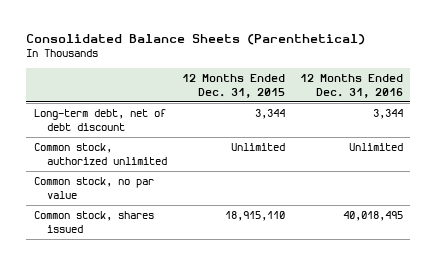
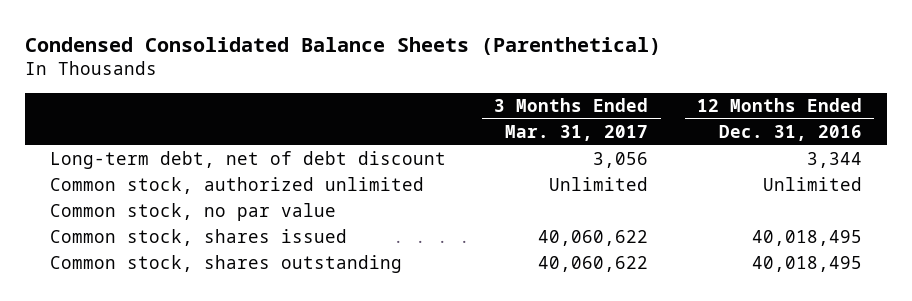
- Consolidated Balance Sheets (Parenthetical)
+ Condensed Consolidated Balance Sheets (Parenthetical)
- | 12 Months Ended Dec. 31, 2015 | 12 Months Ended Dec. 31, 2016
+ | 3 Months Ended Mar. 31, 2017 | 12 Months Ended Dec. 31, 2016
+ Common stock, shares outstanding | 40,060,622 | 40,018,495

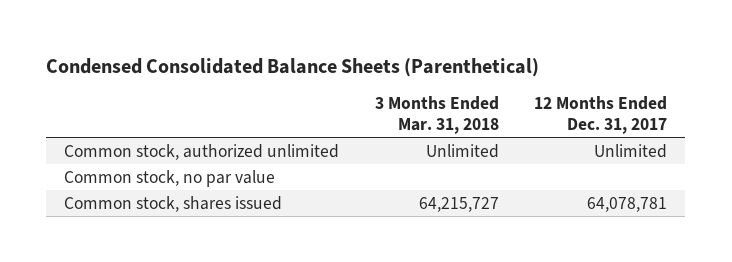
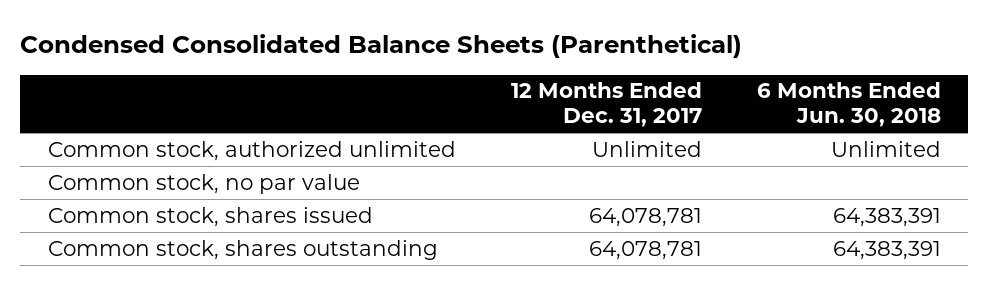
- | 3 Months Ended Mar. 31, 2018 | 12 Months Ended Dec. 31, 2017
+ | 12 Months Ended Dec. 31, 2017 | 6 Months Ended Jun. 30, 2018
+ Common stock, shares outstanding | 64,078,781 | 64,383,391

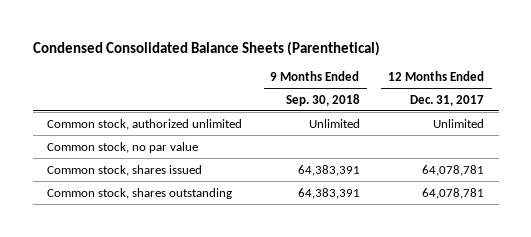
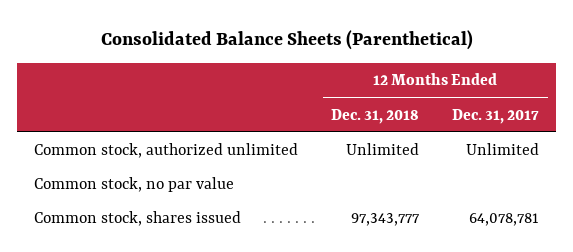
- Condensed Consolidated Balance Sheets (Parenthetical)
+ Consolidated Balance Sheets (Parenthetical)
- | 9 Months Ended Sep. 30, 2018 | 12 Months Ended Dec. 31, 2017
+ | 12 Months Ended Dec. 31, 2018 | 12 Months Ended Dec. 31, 2017
- Common stock, shares outstanding | 64,383,391 | 64,078,781

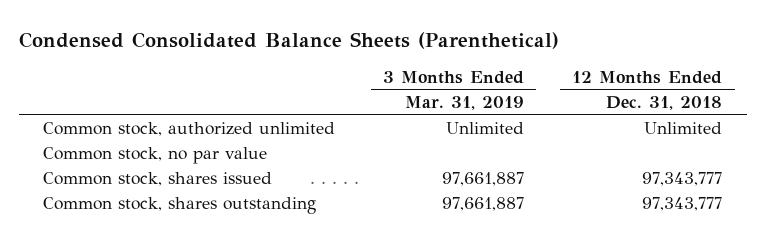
- Consolidated Balance Sheets (Parenthetical)
+ Condensed Consolidated Balance Sheets (Parenthetical)
- | 12 Months Ended Dec. 31, 2018 | 12 Months Ended Dec. 31, 2017
+ | 3 Months Ended Mar. 31, 2019 | 12 Months Ended Dec. 31, 2018
+ Common stock, shares outstanding | 97,661,887 | 97,343,777

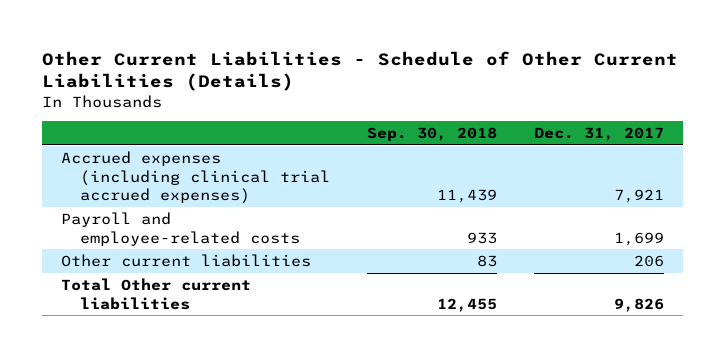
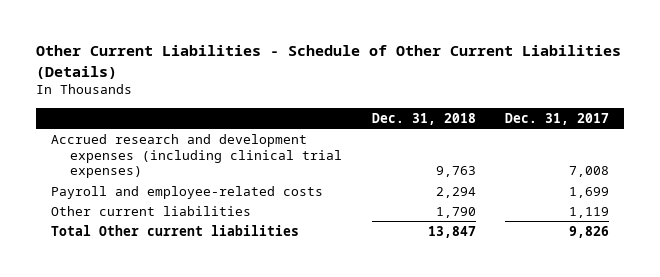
- | Sep. 30, 2018 | Dec. 31, 2017
+ | Dec. 31, 2018 | Dec. 31, 2017
- Accrued expenses (including clinical trial accrued expenses) | 11,439 | 7,921
+ Accrued research and development expenses (including clinical trial expenses) | 9,763 | 7,008
- Other current liabilities | 83 | 206
+ Other current liabilities | 1,790 | 1,119

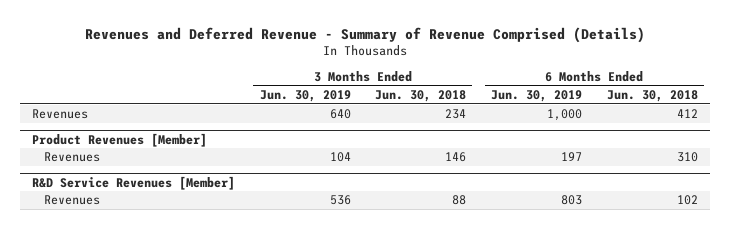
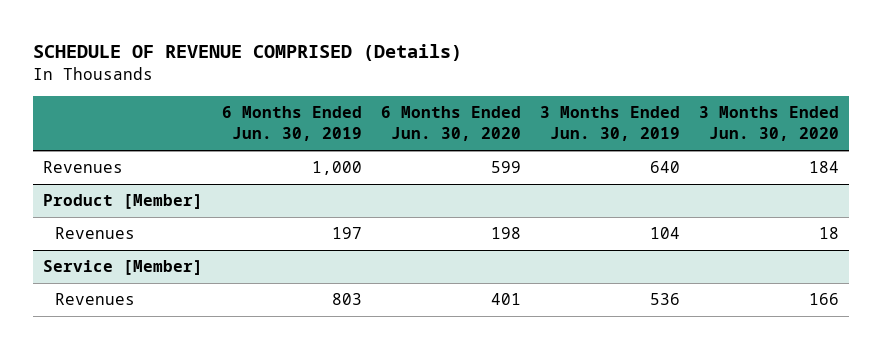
- Revenues and Deferred Revenue - Summary of Revenue Comprised (Details)
+ SCHEDULE OF REVENUE COMPRISED (Details)
- | 3 Months Ended Jun. 30, 2019 | 3 Months Ended Jun. 30, 2018 | 6 Months Ended Jun. 30, 2019 | 6 Months Ended Jun. 30, 2018
+ | 6 Months Ended Jun. 30, 2019 | 6 Months Ended Jun. 30, 2020 | 3 Months Ended Jun. 30, 2019 | 3 Months Ended Jun. 30, 2020
- Product Revenues [Member]
+ Product [Member]
- R&D Service Revenues [Member]
+ Service [Member]

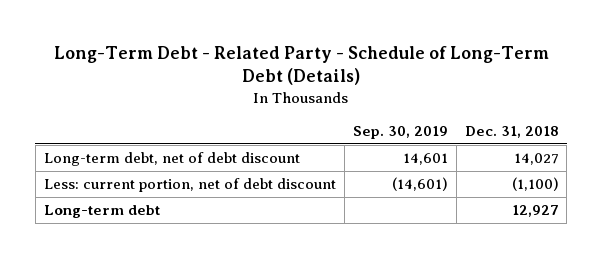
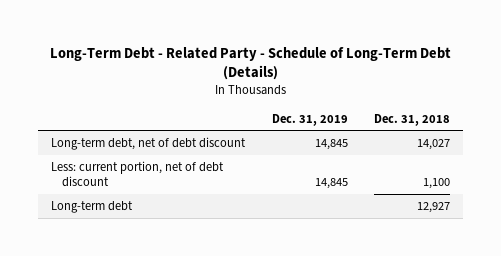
- | Sep. 30, 2019 | Dec. 31, 2018
+ | Dec. 31, 2019 | Dec. 31, 2018
- Less: current portion, net of debt discount | (14,601) | (1,100)
+ Less: current portion, net of debt discount | 14,845 | 1,100

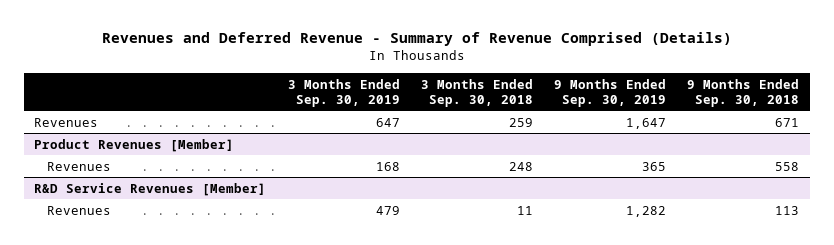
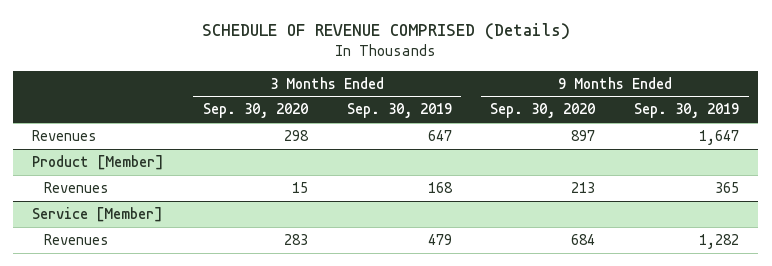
- Revenues and Deferred Revenue - Summary of Revenue Comprised (Details)
+ SCHEDULE OF REVENUE COMPRISED (Details)
- | 3 Months Ended Sep. 30, 2019 | 3 Months Ended Sep. 30, 2018 | 9 Months Ended Sep. 30, 2019 | 9 Months Ended Sep. 30, 2018
+ | 3 Months Ended Sep. 30, 2020 | 3 Months Ended Sep. 30, 2019 | 9 Months Ended Sep. 30, 2020 | 9 Months Ended Sep. 30, 2019
- Product Revenues [Member]
+ Product [Member]
- R&D Service Revenues [Member]
+ Service [Member]

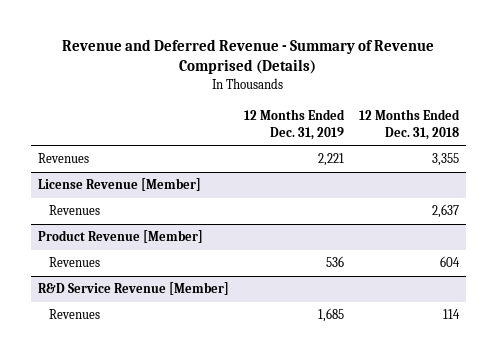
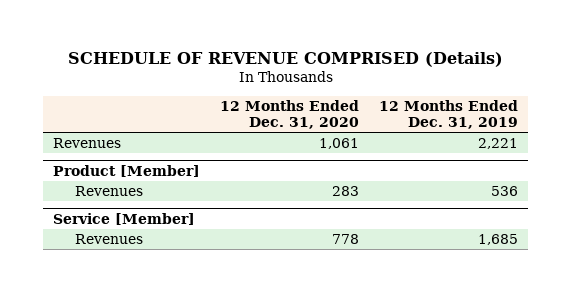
- Revenue and Deferred Revenue - Summary of Revenue Comprised (Details)
+ SCHEDULE OF REVENUE COMPRISED (Details)
- | 12 Months Ended Dec. 31, 2019 | 12 Months Ended Dec. 31, 2018
+ | 12 Months Ended Dec. 31, 2020 | 12 Months Ended Dec. 31, 2019
- License Revenue [Member]
- Revenues | | 2,637
- Product Revenue [Member]
+ Product [Member]
- R&D Service Revenue [Member]
+ Service [Member]

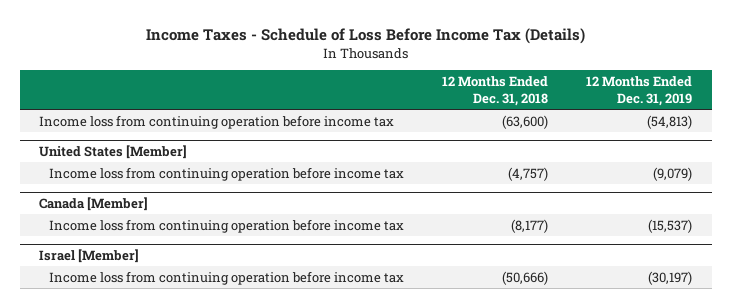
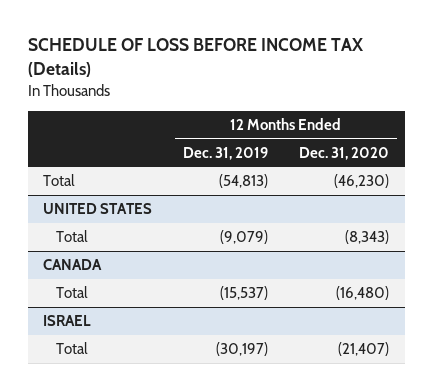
- Income Taxes - Schedule of Loss Before Income Tax (Details)
+ SCHEDULE OF LOSS BEFORE INCOME TAX (Details)
- | 12 Months Ended Dec. 31, 2018 | 12 Months Ended Dec. 31, 2019
+ | 12 Months Ended Dec. 31, 2019 | 12 Months Ended Dec. 31, 2020
- Income loss from continuing operation before income tax | (63,600) | (54,813)
- United States [Member]
- Income loss from continuing operation before income tax | (4,757) | (9,079)
- Canada [Member]
- Income loss from continuing operation before income tax | (8,177) | (15,537)
- Israel [Member]
- Income loss from continuing operation before income tax | (50,666) | (30,197)
+ Total | (54,813) | (46,230)
+ UNITED STATES
+ Total | (9,079) | (8,343)
+ CANADA
+ Total | (15,537) | (16,480)
+ ISRAEL
+ Total | (30,197) | (21,407)

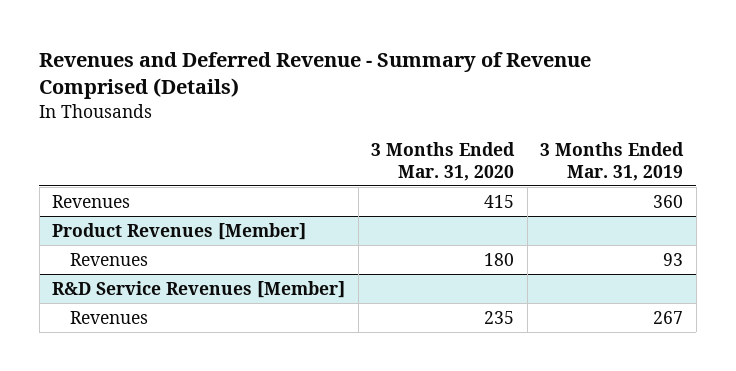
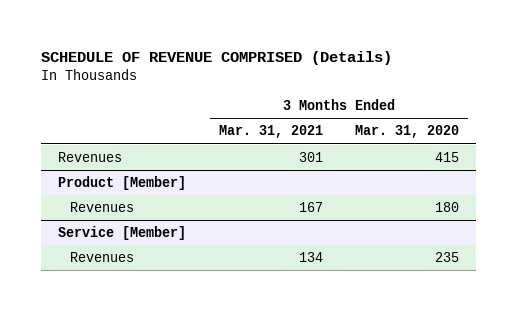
- Revenues and Deferred Revenue - Summary of Revenue Comprised (Details)
+ SCHEDULE OF REVENUE COMPRISED (Details)
- | 3 Months Ended Mar. 31, 2020 | 3 Months Ended Mar. 31, 2019
+ | 3 Months Ended Mar. 31, 2021 | 3 Months Ended Mar. 31, 2020
- Product Revenues [Member]
+ Product [Member]
- R&D Service Revenues [Member]
+ Service [Member]

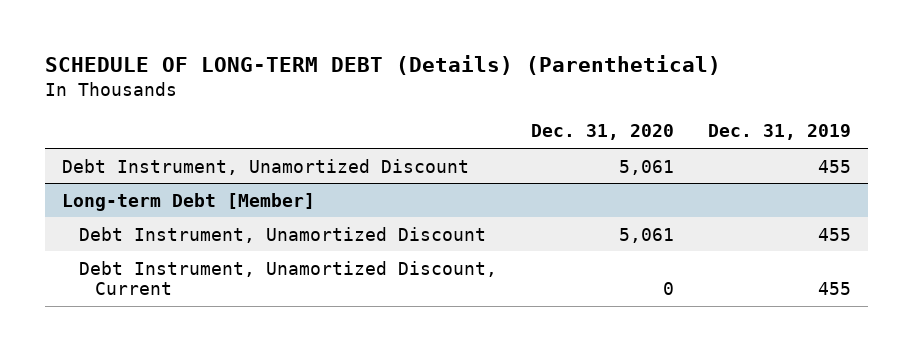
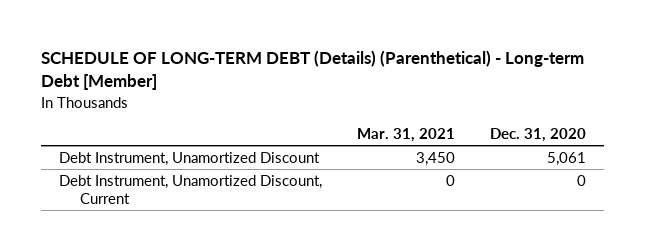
- SCHEDULE OF LONG-TERM DEBT (Details) (Parenthetical)
+ SCHEDULE OF LONG-TERM DEBT (Details) (Parenthetical) - Long-term Debt [Member]
- | Dec. 31, 2020 | Dec. 31, 2019
+ | Mar. 31, 2021 | Dec. 31, 2020
- Long-term Debt [Member]
- Debt Instrument, Unamortized Discount | 5,061 | 455

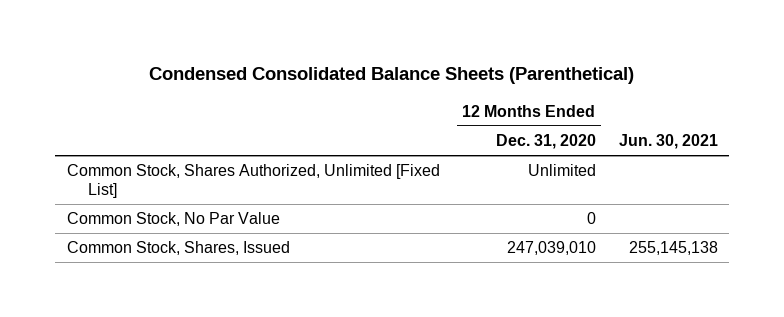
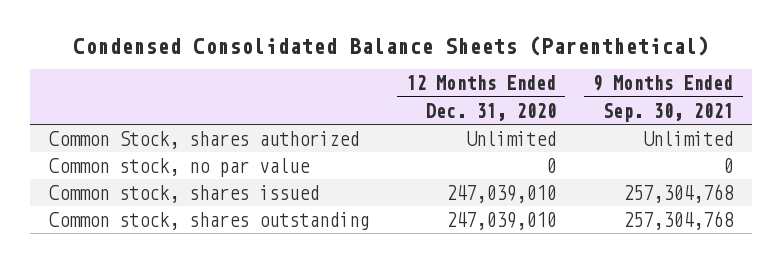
- | 12 Months Ended Dec. 31, 2020 | Jun. 30, 2021
+ | 12 Months Ended Dec. 31, 2020 | 9 Months Ended Sep. 30, 2021
- Common Stock, Shares Authorized, Unlimited [Fixed List] | Unlimited |
- Common Stock, No Par Value | 0 |
- Common Stock, Shares, Issued | 247,039,010 | 255,145,138
+ Common Stock, shares authorized | Unlimited | Unlimited
+ Common stock, no par value | 0 | 0
+ Common stock, shares issued | 247,039,010 | 257,304,768
+ Common stock, shares outstanding | 247,039,010 | 257,304,768

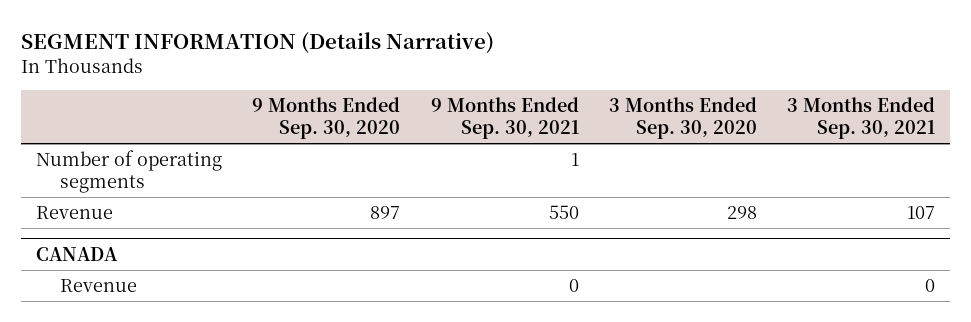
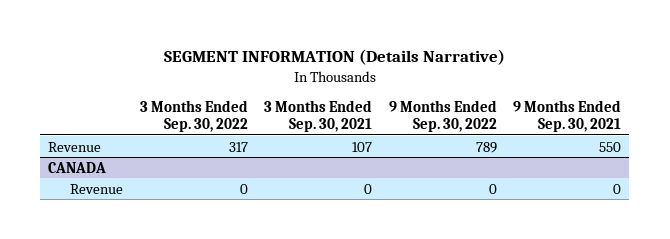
- | 9 Months Ended Sep. 30, 2020 | 9 Months Ended Sep. 30, 2021 | 3 Months Ended Sep. 30, 2020 | 3 Months Ended Sep. 30, 2021
+ | 3 Months Ended Sep. 30, 2022 | 3 Months Ended Sep. 30, 2021 | 9 Months Ended Sep. 30, 2022 | 9 Months Ended Sep. 30, 2021
- Number of operating segments | | 1 | |

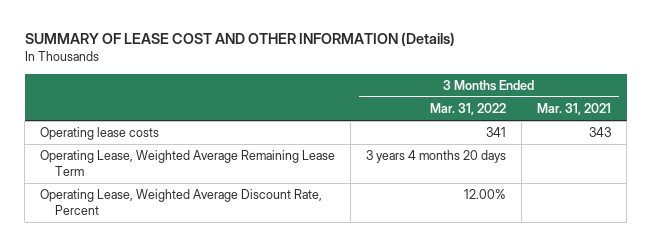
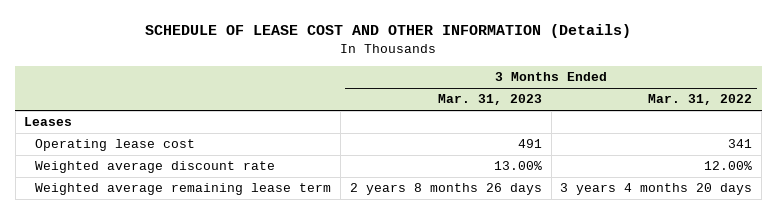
- SUMMARY OF LEASE COST AND OTHER INFORMATION (Details)
+ SCHEDULE OF LEASE COST AND OTHER INFORMATION (Details)
- | 3 Months Ended Mar. 31, 2022 | 3 Months Ended Mar. 31, 2021
+ | 3 Months Ended Mar. 31, 2023 | 3 Months Ended Mar. 31, 2022
- Operating lease costs | 341 | 343
- Operating Lease, Weighted Average Remaining Lease Term | 3 years 4 months 20 days |
- Operating Lease, Weighted Average Discount Rate, Percent | 12.00% |
+ Leases
+ Operating lease cost | 491 | 341
+ Weighted average discount rate | 13.00% | 12.00%
+ Weighted average remaining lease term | 2 years 8 months 26 days | 3 years 4 months 20 days

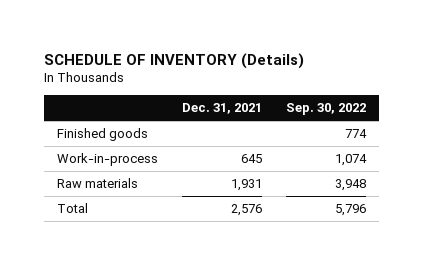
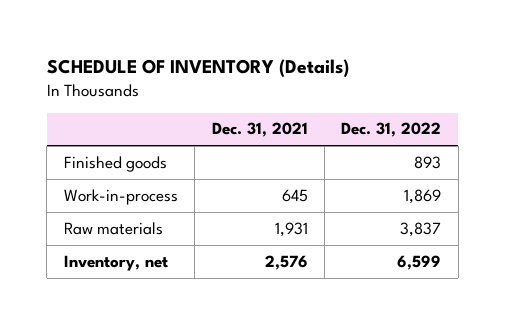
- | Dec. 31, 2021 | Sep. 30, 2022
+ | Dec. 31, 2021 | Dec. 31, 2022
- Total | 2,576 | 5,796
+ Inventory, net | 2,576 | 6,599

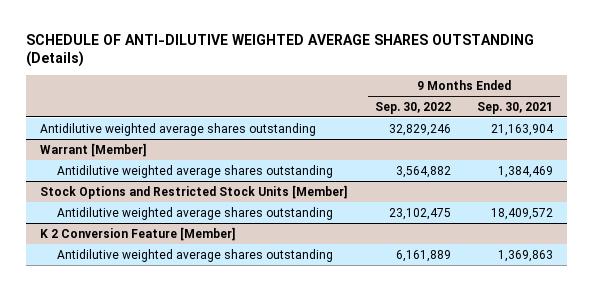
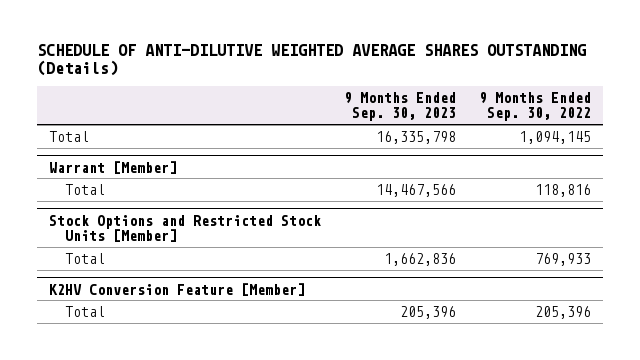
- | 9 Months Ended Sep. 30, 2022 | 9 Months Ended Sep. 30, 2021
+ | 9 Months Ended Sep. 30, 2023 | 9 Months Ended Sep. 30, 2022
- Antidilutive weighted average shares outstanding | 32,829,246 | 21,163,904
+ Total | 16,335,798 | 1,094,145
@ Warrant [Member]
- Antidilutive weighted average shares outstanding | 3,564,882 | 1,384,469
+ Total | 14,467,566 | 118,816
@ Stock Options and Restricted Stock Units [Member]
- Antidilutive weighted average shares outstanding | 23,102,475 | 18,409,572
- K 2 Conversion Feature [Member]
- Antidilutive weighted average shares outstanding | 6,161,889 | 1,369,863
@ Stock Options and Restricted Stock Units [Member]
+ Total | 1,662,836 | 769,933
+ K2HV Conversion Feature [Member]
+ Total | 205,396 | 205,396

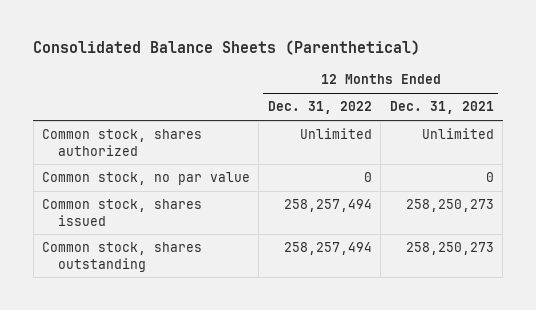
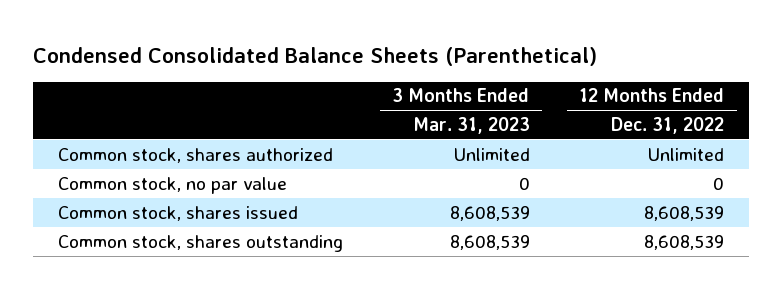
- Consolidated Balance Sheets (Parenthetical)
+ Condensed Consolidated Balance Sheets (Parenthetical)
- | 12 Months Ended Dec. 31, 2022 | 12 Months Ended Dec. 31, 2021
+ | 3 Months Ended Mar. 31, 2023 | 12 Months Ended Dec. 31, 2022
- Common stock, shares issued | 258,257,494 | 258,250,273
- Common stock, shares outstanding | 258,257,494 | 258,250,273
+ Common stock, shares issued | 8,608,539 | 8,608,539
+ Common stock, shares outstanding | 8,608,539 | 8,608,539

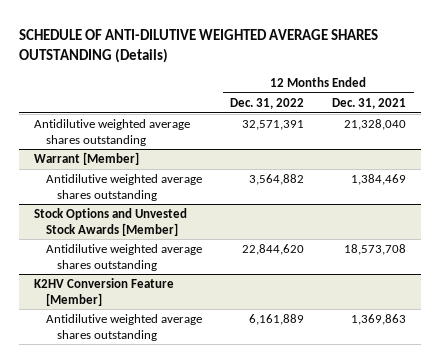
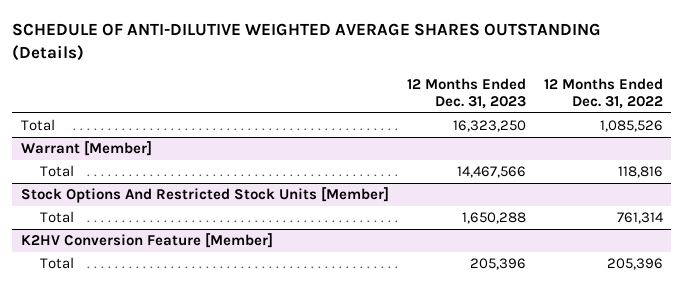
- | 12 Months Ended Dec. 31, 2022 | 12 Months Ended Dec. 31, 2021
+ | 12 Months Ended Dec. 31, 2023 | 12 Months Ended Dec. 31, 2022
- Antidilutive weighted average shares outstanding | 32,571,391 | 21,328,040
+ Total | 16,323,250 | 1,085,526
@ Warrant [Member]
- Antidilutive weighted average shares outstanding | 3,564,882 | 1,384,469
- Stock Options and Unvested Stock Awards [Member]
- Antidilutive weighted average shares outstanding | 22,844,620 | 18,573,708
@ Warrant [Member]
+ Total | 14,467,566 | 118,816
+ Stock Options And Restricted Stock Units [Member]
+ Total | 1,650,288 | 761,314
@ K2HV Conversion Feature [Member]
- Antidilutive weighted average shares outstanding | 6,161,889 | 1,369,863
+ Total | 205,396 | 205,396

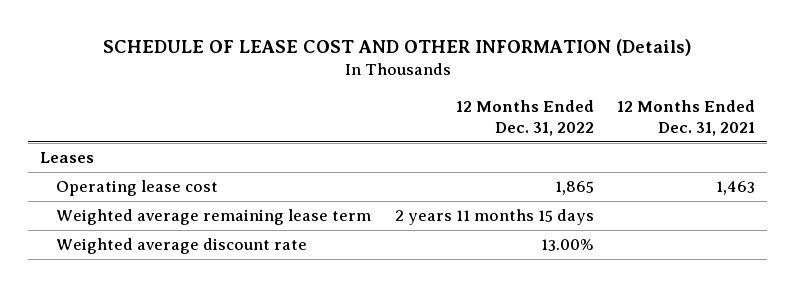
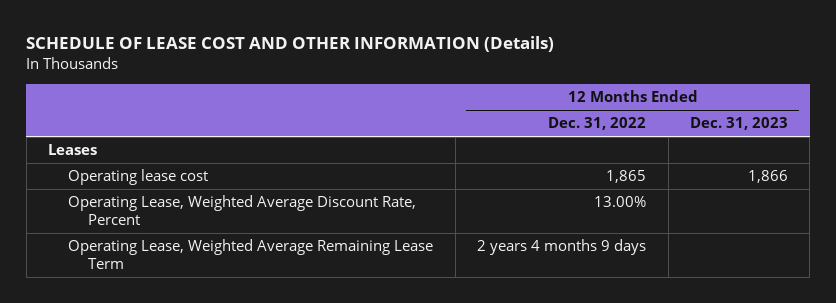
- | 12 Months Ended Dec. 31, 2022 | 12 Months Ended Dec. 31, 2021
+ | 12 Months Ended Dec. 31, 2022 | 12 Months Ended Dec. 31, 2023
- Weighted average remaining lease term | 2 years 11 months 15 days |
- Weighted average discount rate | 13.00% |
+ Operating Lease, Weighted Average Discount Rate, Percent | 13.00% |
+ Operating Lease, Weighted Average Remaining Lease Term | 2 years 4 months 9 days |

